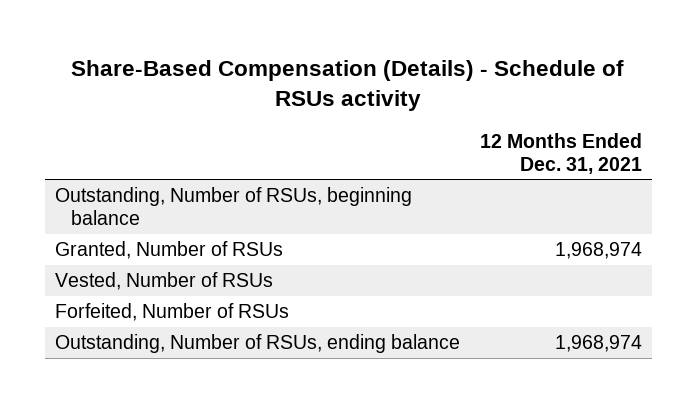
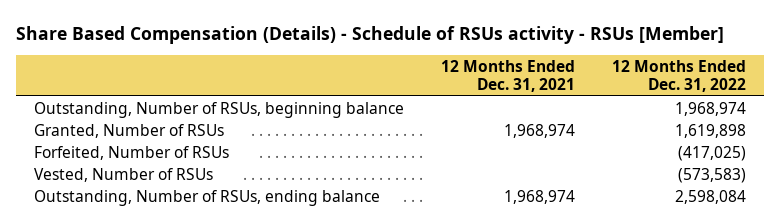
- Share-Based Compensation (Details) - Schedule of RSUs activity
+ Share Based Compensation (Details) - Schedule of RSUs activity - RSUs [Member]
- | 12 Months Ended Dec. 31, 2021
+ | 12 Months Ended Dec. 31, 2021 | 12 Months Ended Dec. 31, 2022
moved down: Vested, Number of RSUs | | (573,583)

